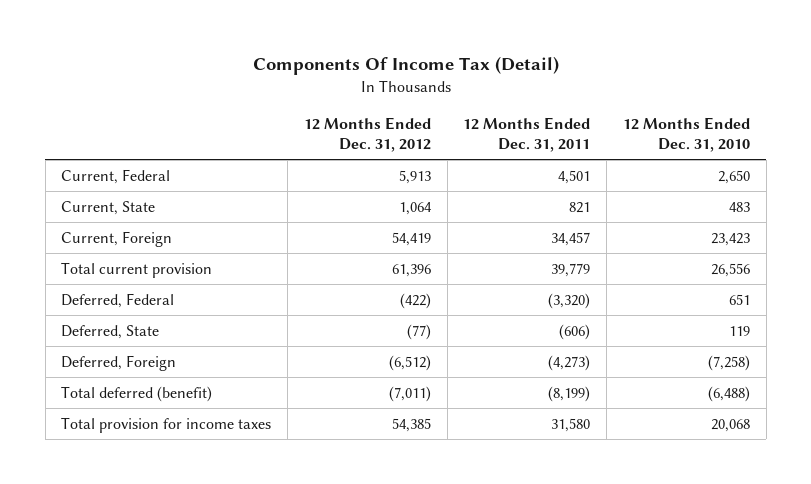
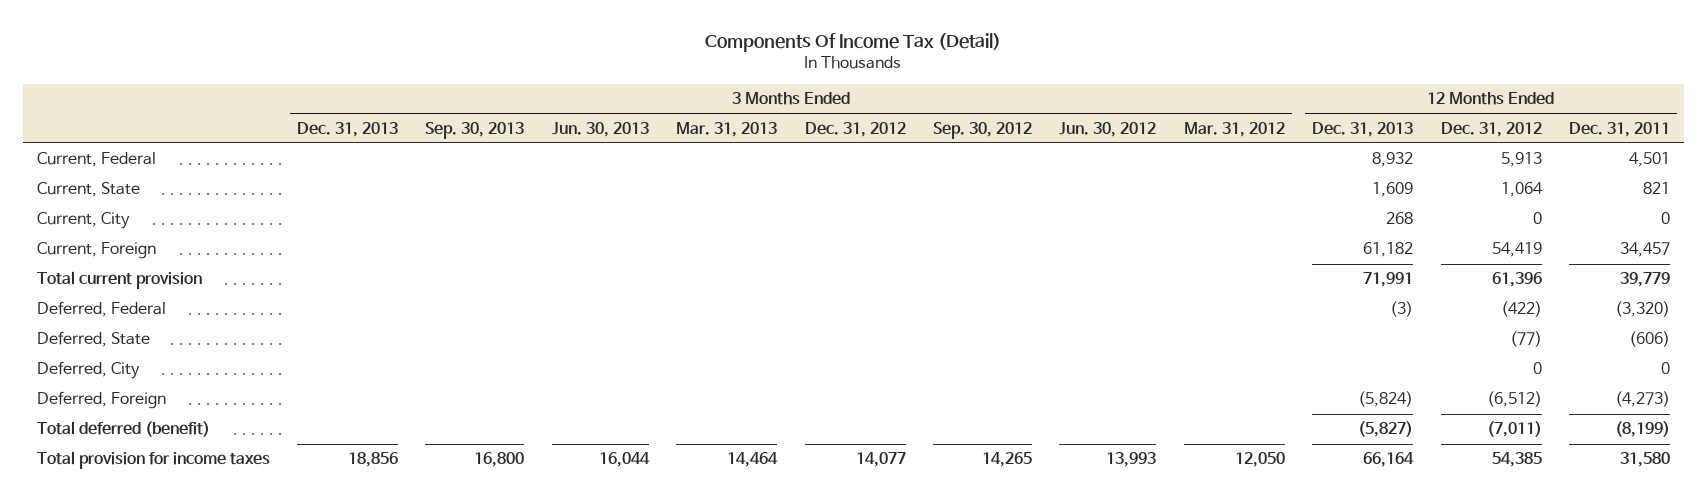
- | 12 Months Ended Dec. 31, 2012 | 12 Months Ended Dec. 31, 2011 | 12 Months Ended Dec. 31, 2010
+ | 3 Months Ended Dec. 31, 2013 | 3 Months Ended Sep. 30, 2013 | 3 Months Ended Jun. 30, 2013 | 3 Months Ended Mar. 31, 2013 | 3 Months Ended Dec. 31, 2012 | 3 Months Ended Sep. 30, 2012 | 3 Months Ended Jun. 30, 2012 | 3 Months Ended Mar. 31, 2012 | 12 Months Ended Dec. 31, 2013 | 12 Months Ended Dec. 31, 2012 | 12 Months Ended Dec. 31, 2011
+ Current, City | | | | | | | | | 268 | 0 | 0
+ Deferred, City | | | | | | | | | | 0 | 0

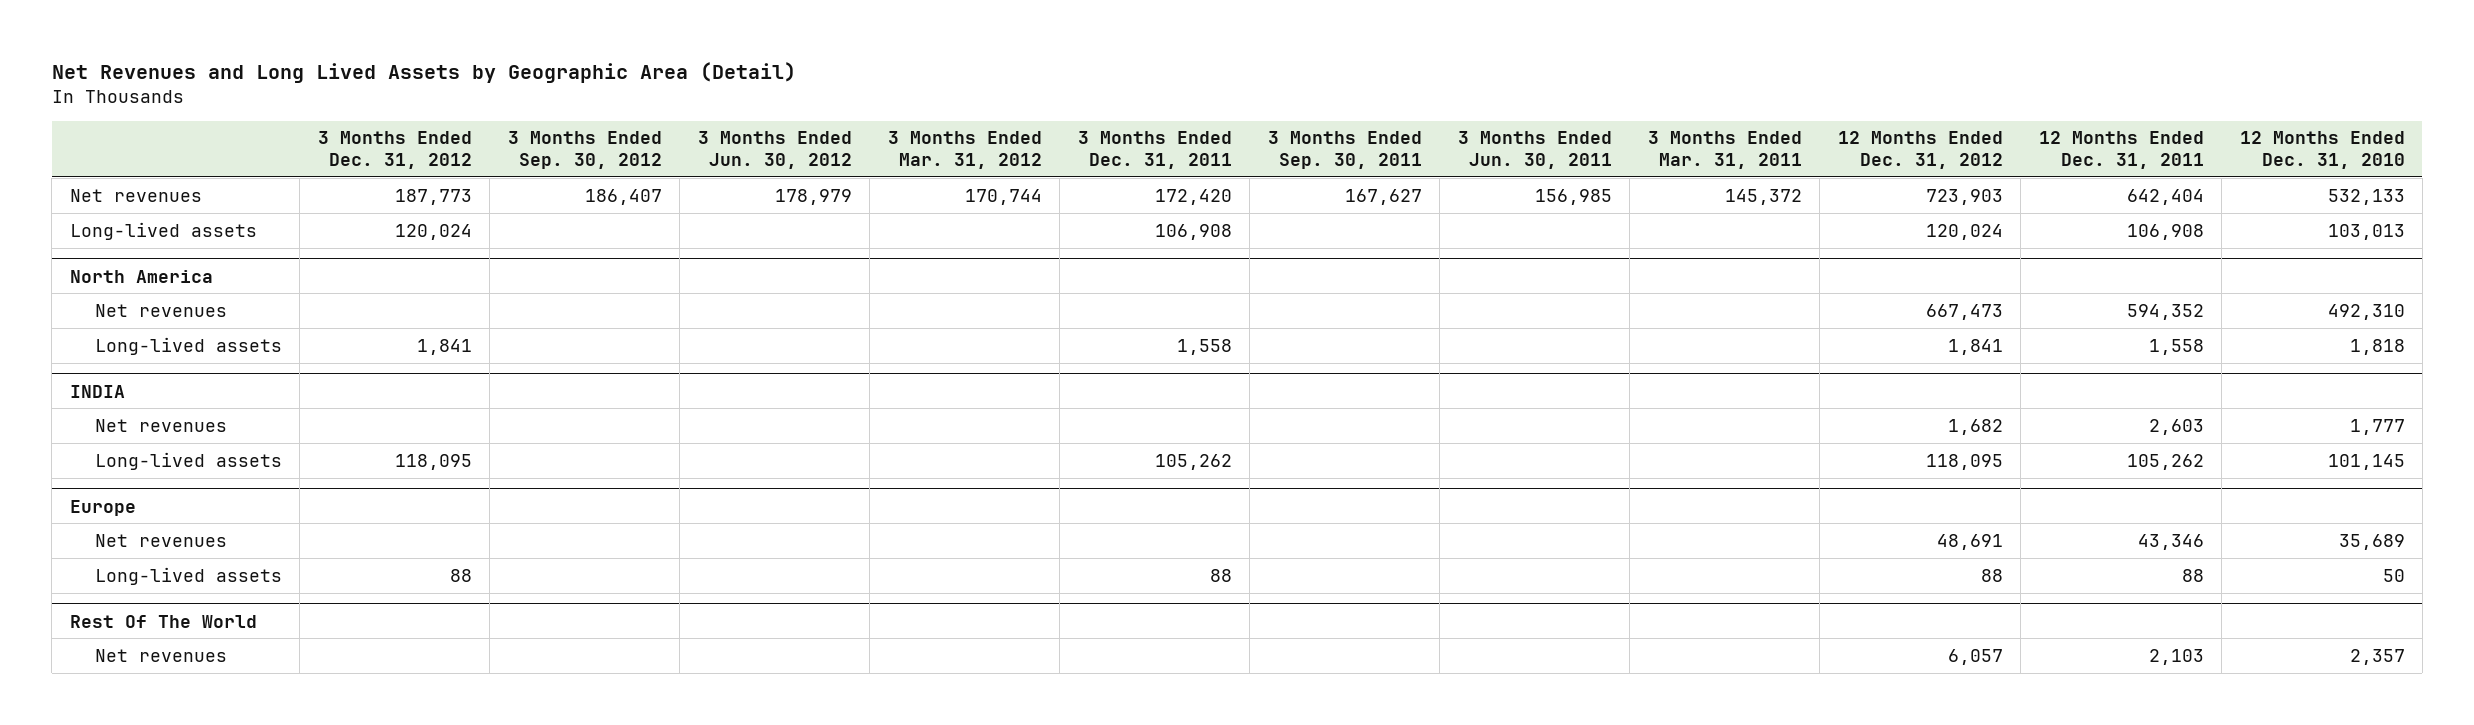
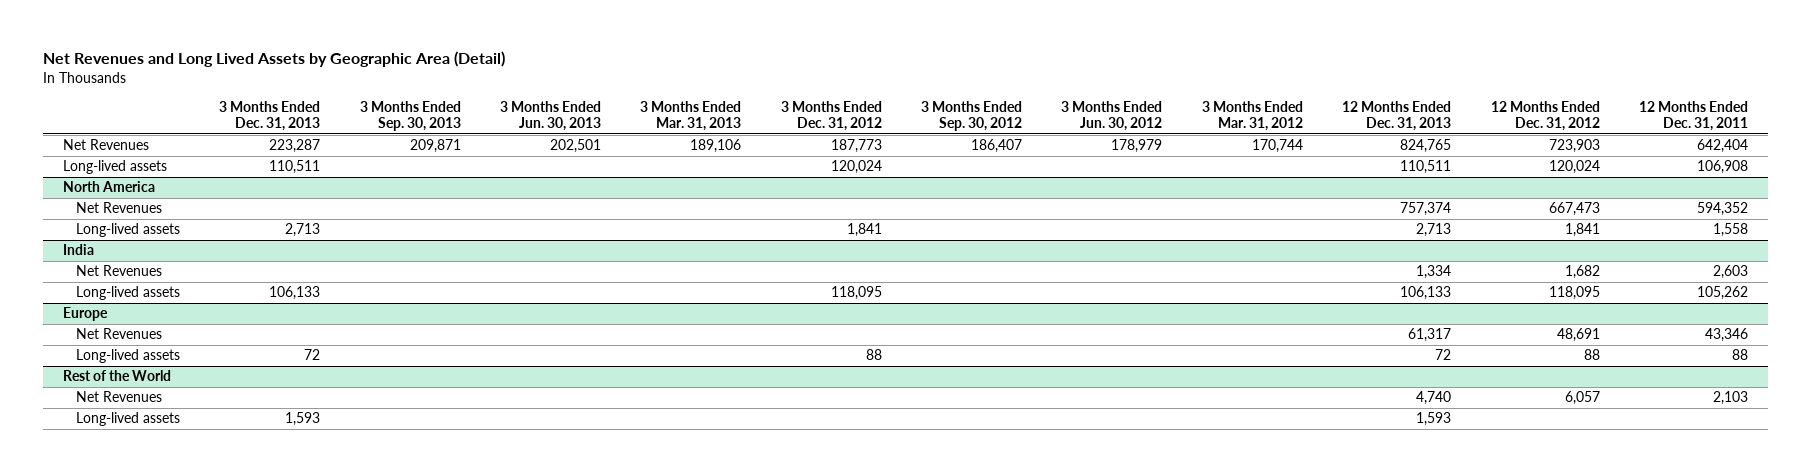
- | 3 Months Ended Dec. 31, 2012 | 3 Months Ended Sep. 30, 2012 | 3 Months Ended Jun. 30, 2012 | 3 Months Ended Mar. 31, 2012 | 3 Months Ended Dec. 31, 2011 | 3 Months Ended Sep. 30, 2011 | 3 Months Ended Jun. 30, 2011 | 3 Months Ended Mar. 31, 2011 | 12 Months Ended Dec. 31, 2012 | 12 Months Ended Dec. 31, 2011 | 12 Months Ended Dec. 31, 2010
+ | 3 Months Ended Dec. 31, 2013 | 3 Months Ended Sep. 30, 2013 | 3 Months Ended Jun. 30, 2013 | 3 Months Ended Mar. 31, 2013 | 3 Months Ended Dec. 31, 2012 | 3 Months Ended Sep. 30, 2012 | 3 Months Ended Jun. 30, 2012 | 3 Months Ended Mar. 31, 2012 | 12 Months Ended Dec. 31, 2013 | 12 Months Ended Dec. 31, 2012 | 12 Months Ended Dec. 31, 2011
- Net revenues | 187,773 | 186,407 | 178,979 | 170,744 | 172,420 | 167,627 | 156,985 | 145,372 | 723,903 | 642,404 | 532,133
+ Net Revenues | 223,287 | 209,871 | 202,501 | 189,106 | 187,773 | 186,407 | 178,979 | 170,744 | 824,765 | 723,903 | 642,404
@ North America
- Net revenues | | | | | | | | | 667,473 | 594,352 | 492,310
+ Net Revenues | | | | | | | | | 757,374 | 667,473 | 594,352
- INDIA
- Net revenues | | | | | | | | | 1,682 | 2,603 | 1,777
+ India
+ Net Revenues | | | | | | | | | 1,334 | 1,682 | 2,603
@ Europe
- Net revenues | | | | | | | | | 48,691 | 43,346 | 35,689
+ Net Revenues | | | | | | | | | 61,317 | 48,691 | 43,346
- Rest Of The World
- Net revenues | | | | | | | | | 6,057 | 2,103 | 2,357
+ Rest of the World
+ Net Revenues | | | | | | | | | 4,740 | 6,057 | 2,103
+ Long-lived assets | 1,593 | | | | | | | | 1,593 | |

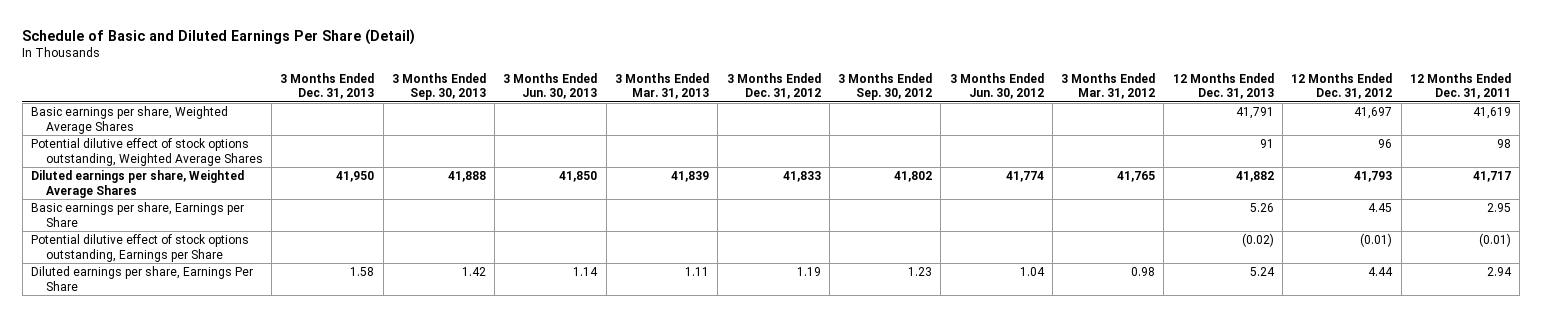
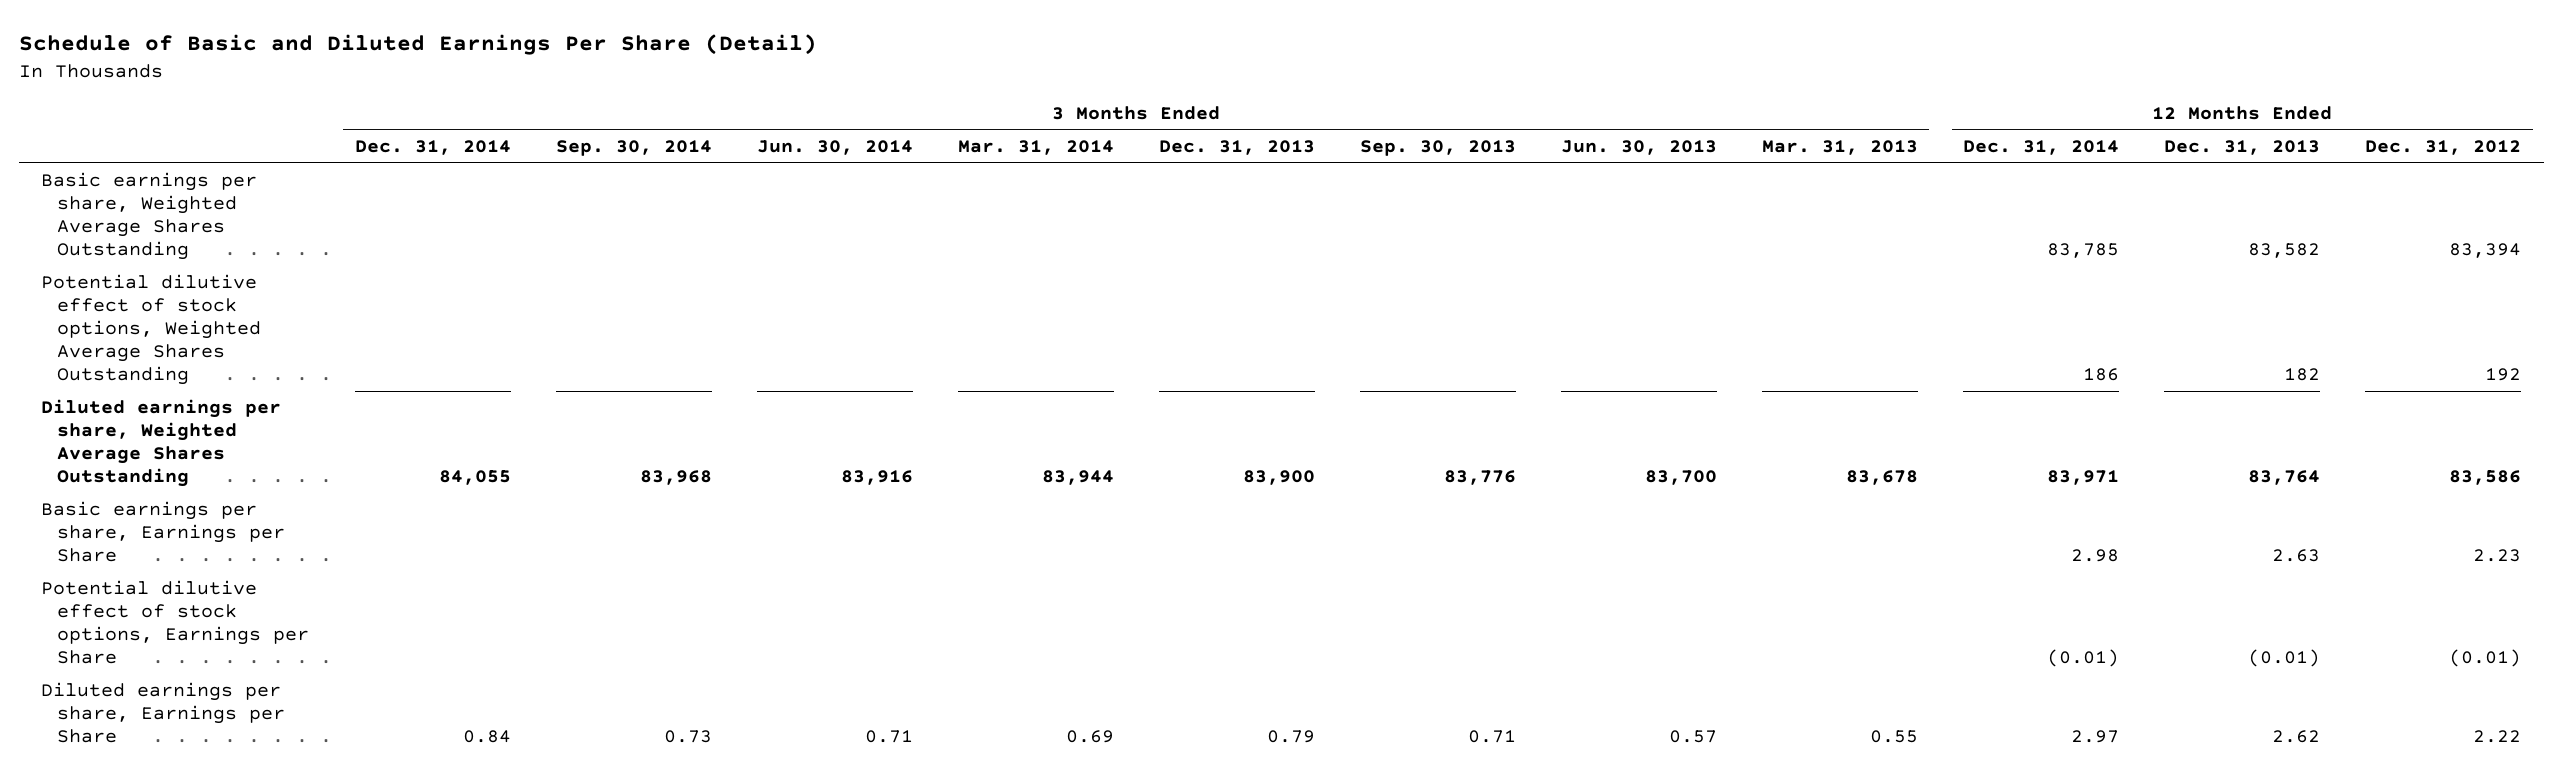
- | 3 Months Ended Dec. 31, 2013 | 3 Months Ended Sep. 30, 2013 | 3 Months Ended Jun. 30, 2013 | 3 Months Ended Mar. 31, 2013 | 3 Months Ended Dec. 31, 2012 | 3 Months Ended Sep. 30, 2012 | 3 Months Ended Jun. 30, 2012 | 3 Months Ended Mar. 31, 2012 | 12 Months Ended Dec. 31, 2013 | 12 Months Ended Dec. 31, 2012 | 12 Months Ended Dec. 31, 2011
+ | 3 Months Ended Dec. 31, 2014 | 3 Months Ended Sep. 30, 2014 | 3 Months Ended Jun. 30, 2014 | 3 Months Ended Mar. 31, 2014 | 3 Months Ended Dec. 31, 2013 | 3 Months Ended Sep. 30, 2013 | 3 Months Ended Jun. 30, 2013 | 3 Months Ended Mar. 31, 2013 | 12 Months Ended Dec. 31, 2014 | 12 Months Ended Dec. 31, 2013 | 12 Months Ended Dec. 31, 2012
- Basic earnings per share, Weighted Average Shares | | | | | | | | | 41,791 | 41,697 | 41,619
- Potential dilutive effect of stock options outstanding, Weighted Average Shares | | | | | | | | | 91 | 96 | 98
- Diluted earnings per share, Weighted Average Shares | 41,950 | 41,888 | 41,850 | 41,839 | 41,833 | 41,802 | 41,774 | 41,765 | 41,882 | 41,793 | 41,717
- Basic earnings per share, Earnings per Share | | | | | | | | | 5.26 | 4.45 | 2.95
- Potential dilutive effect of stock options outstanding, Earnings per Share | | | | | | | | | (0.02) | (0.01) | (0.01)
- Diluted earnings per share, Earnings Per Share | 1.58 | 1.42 | 1.14 | 1.11 | 1.19 | 1.23 | 1.04 | 0.98 | 5.24 | 4.44 | 2.94
+ Basic earnings per share, Weighted Average Shares Outstanding | | | | | | | | | 83,785 | 83,582 | 83,394
+ Potential dilutive effect of stock options, Weighted Average Shares Outstanding | | | | | | | | | 186 | 182 | 192
+ Diluted earnings per share, Weighted Average Shares Outstanding | 84,055 | 83,968 | 83,916 | 83,944 | 83,900 | 83,776 | 83,700 | 83,678 | 83,971 | 83,764 | 83,586
+ Basic earnings per share, Earnings per Share | | | | | | | | | 2.98 | 2.63 | 2.23
+ Potential dilutive effect of stock options, Earnings per Share | | | | | | | | | (0.01) | (0.01) | (0.01)
+ Diluted earnings per share, Earnings per Share | 0.84 | 0.73 | 0.71 | 0.69 | 0.79 | 0.71 | 0.57 | 0.55 | 2.97 | 2.62 | 2.22

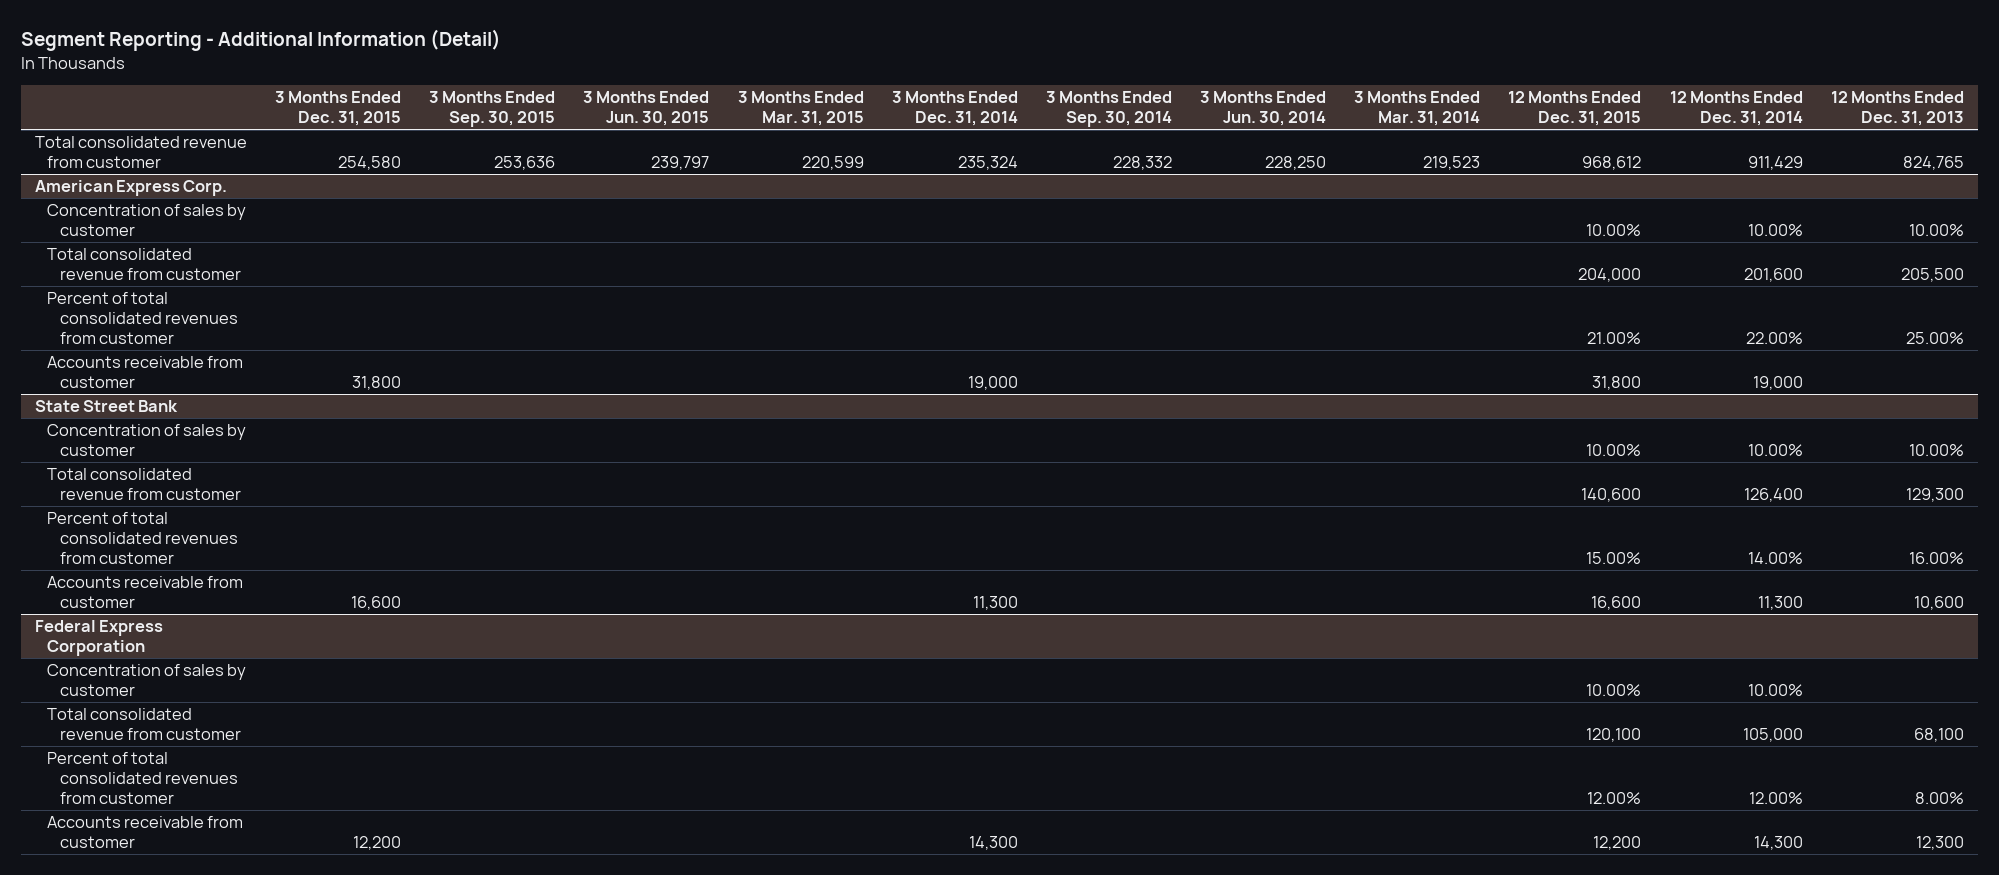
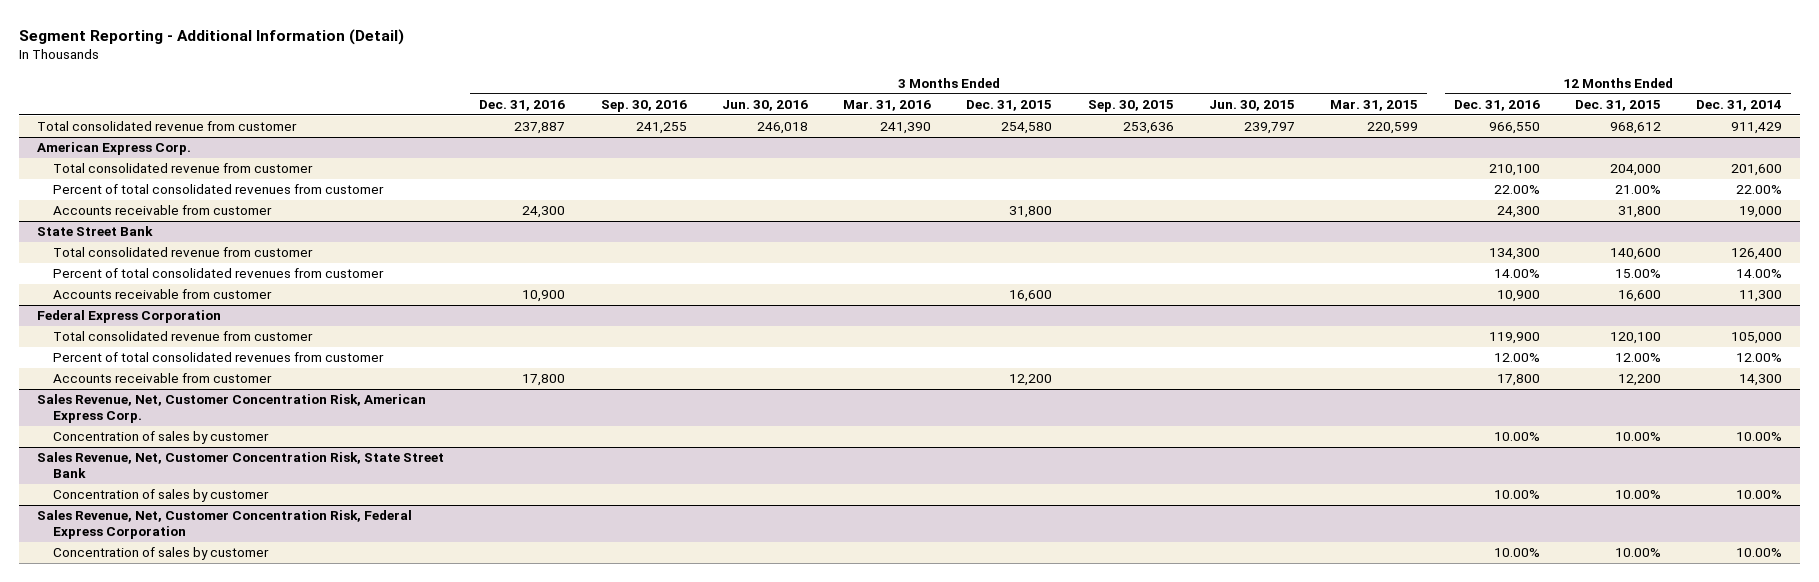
- | 3 Months Ended Dec. 31, 2015 | 3 Months Ended Sep. 30, 2015 | 3 Months Ended Jun. 30, 2015 | 3 Months Ended Mar. 31, 2015 | 3 Months Ended Dec. 31, 2014 | 3 Months Ended Sep. 30, 2014 | 3 Months Ended Jun. 30, 2014 | 3 Months Ended Mar. 31, 2014 | 12 Months Ended Dec. 31, 2015 | 12 Months Ended Dec. 31, 2014 | 12 Months Ended Dec. 31, 2013
+ | 3 Months Ended Dec. 31, 2016 | 3 Months Ended Sep. 30, 2016 | 3 Months Ended Jun. 30, 2016 | 3 Months Ended Mar. 31, 2016 | 3 Months Ended Dec. 31, 2015 | 3 Months Ended Sep. 30, 2015 | 3 Months Ended Jun. 30, 2015 | 3 Months Ended Mar. 31, 2015 | 12 Months Ended Dec. 31, 2016 | 12 Months Ended Dec. 31, 2015 | 12 Months Ended Dec. 31, 2014
@ American Express Corp.
- Concentration of sales by customer | | | | | | | | | 10.00% | 10.00% | 10.00%
@ State Street Bank
- Concentration of sales by customer | | | | | | | | | 10.00% | 10.00% | 10.00%
@ Federal Express Corporation
- Concentration of sales by customer | | | | | | | | | 10.00% | 10.00% |
+ Sales Revenue, Net, Customer Concentration Risk, American Express Corp.
+ Concentration of sales by customer | | | | | | | | | 10.00% | 10.00% | 10.00%
+ Sales Revenue, Net, Customer Concentration Risk, State Street Bank
+ Concentration of sales by customer | | | | | | | | | 10.00% | 10.00% | 10.00%
+ Sales Revenue, Net, Customer Concentration Risk, Federal Express Corporation
+ Concentration of sales by customer | | | | | | | | | 10.00% | 10.00% | 10.00%

